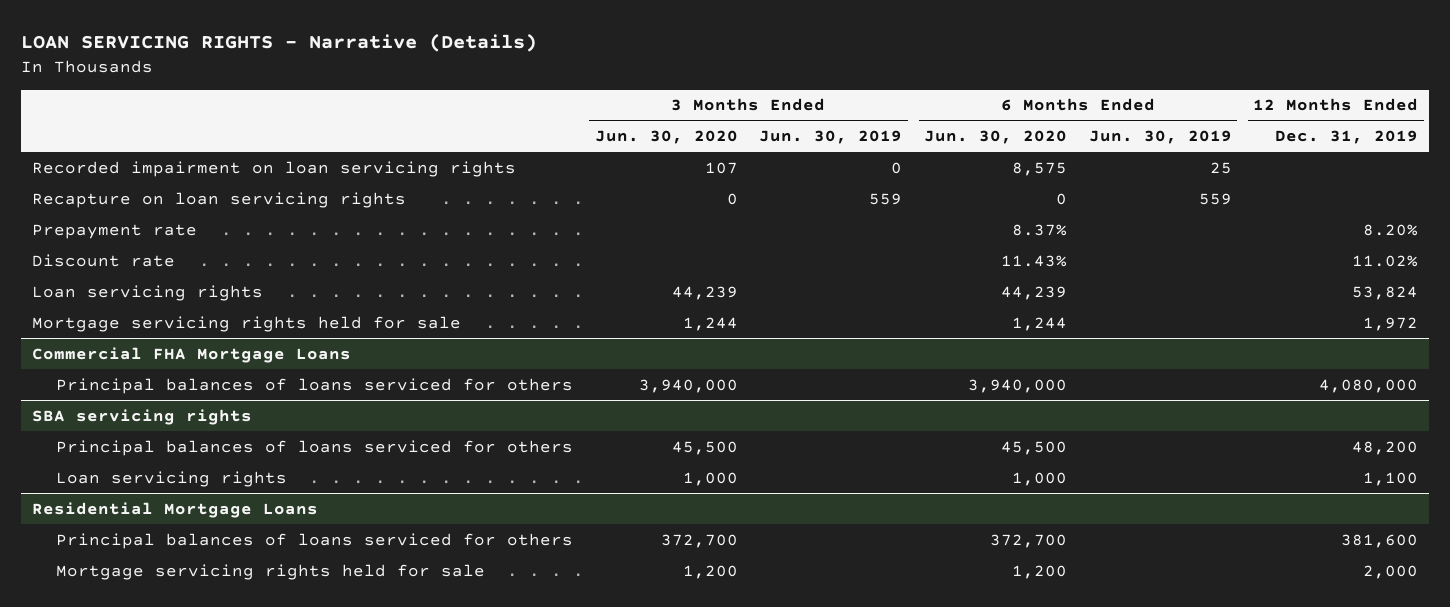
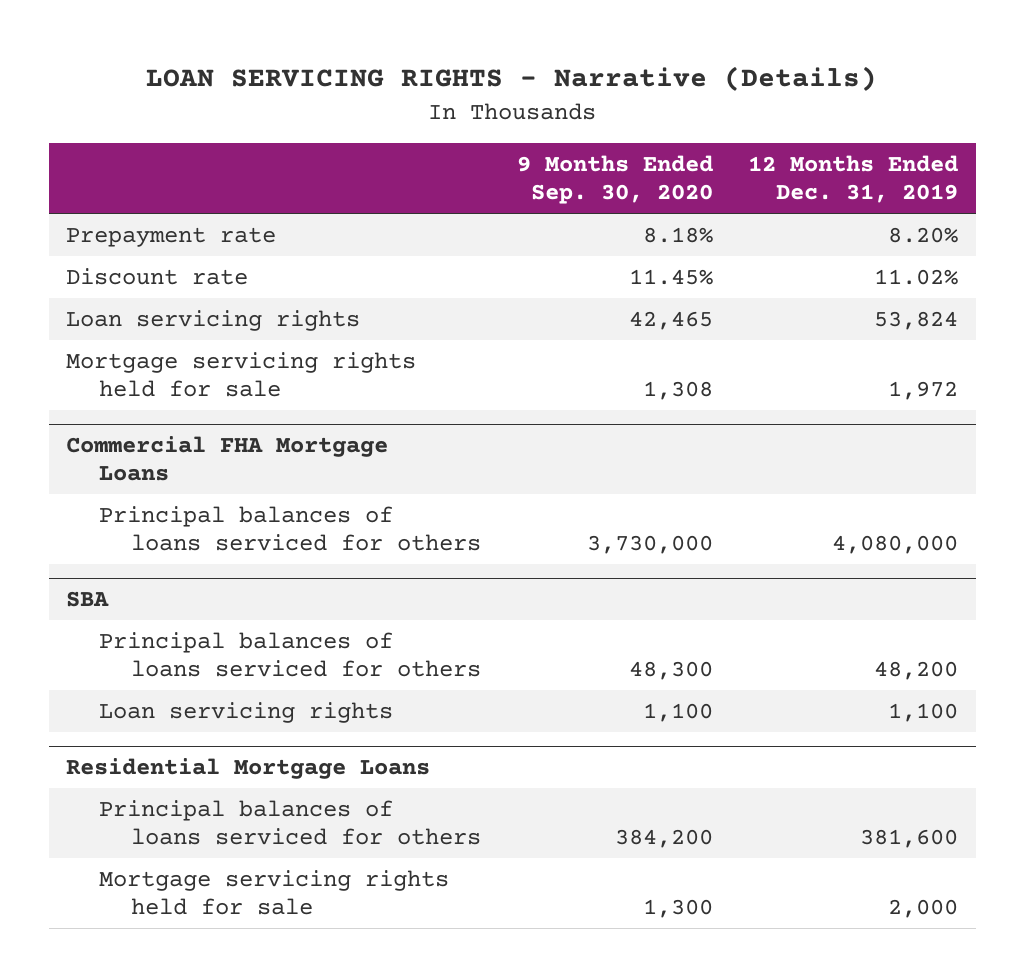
- | 3 Months Ended Jun. 30, 2020 | 3 Months Ended Jun. 30, 2019 | 6 Months Ended Jun. 30, 2020 | 6 Months Ended Jun. 30, 2019 | 12 Months Ended Dec. 31, 2019
+ | 9 Months Ended Sep. 30, 2020 | 12 Months Ended Dec. 31, 2019
- Recorded impairment on loan servicing rights | 107 | 0 | 8,575 | 25 |
- Recapture on loan servicing rights | 0 | 559 | 0 | 559 |
- SBA servicing rights
+ SBA

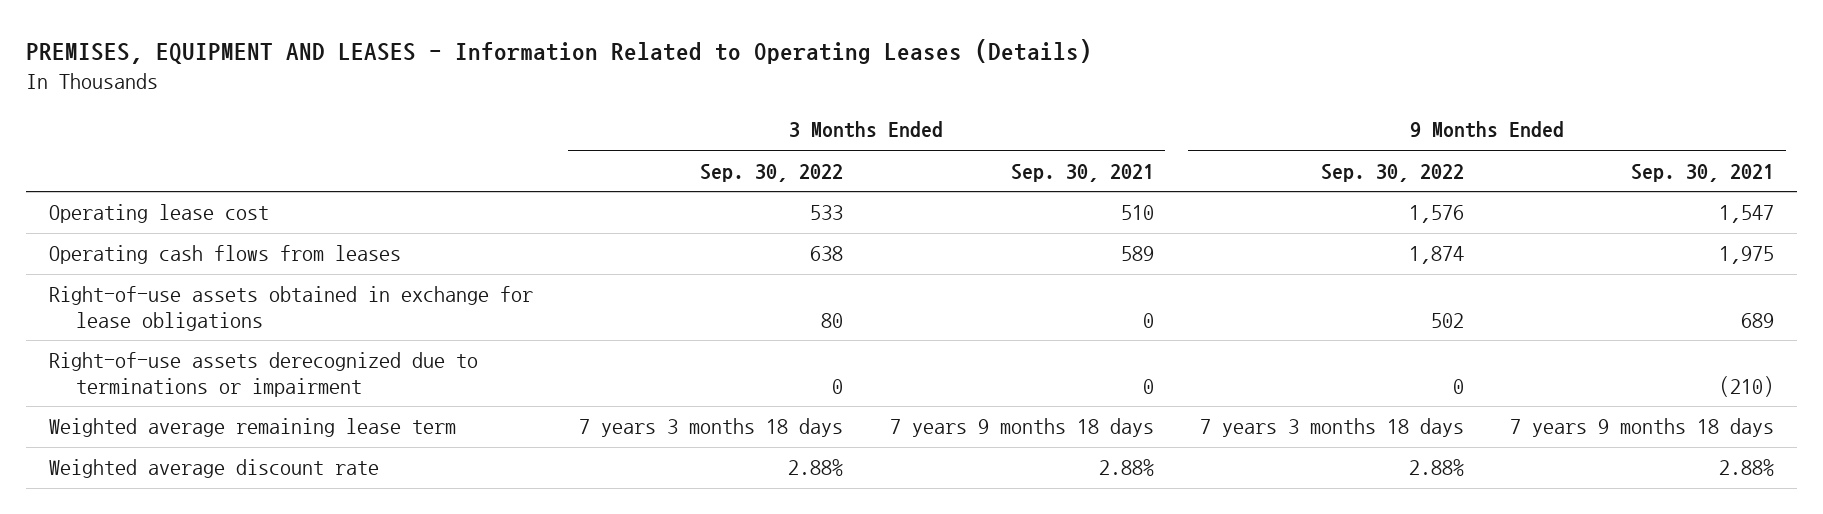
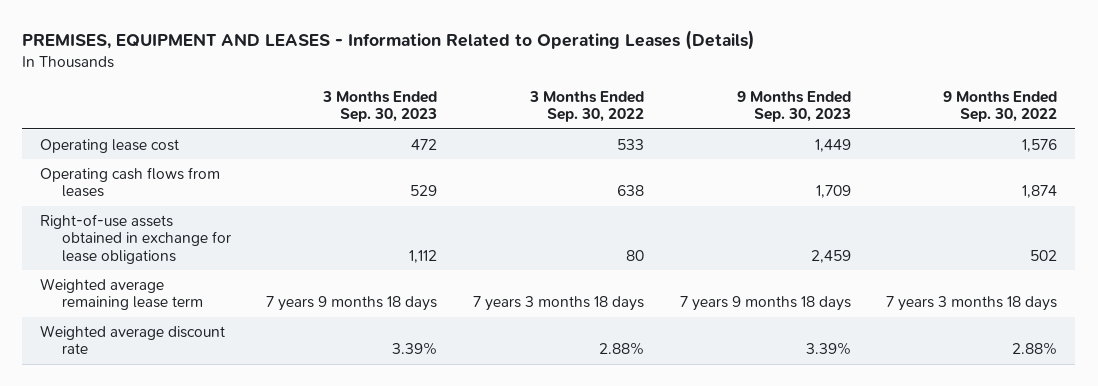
- | 3 Months Ended Sep. 30, 2022 | 3 Months Ended Sep. 30, 2021 | 9 Months Ended Sep. 30, 2022 | 9 Months Ended Sep. 30, 2021
+ | 3 Months Ended Sep. 30, 2023 | 3 Months Ended Sep. 30, 2022 | 9 Months Ended Sep. 30, 2023 | 9 Months Ended Sep. 30, 2022
- Right-of-use assets derecognized due to terminations or impairment | 0 | 0 | 0 | (210)

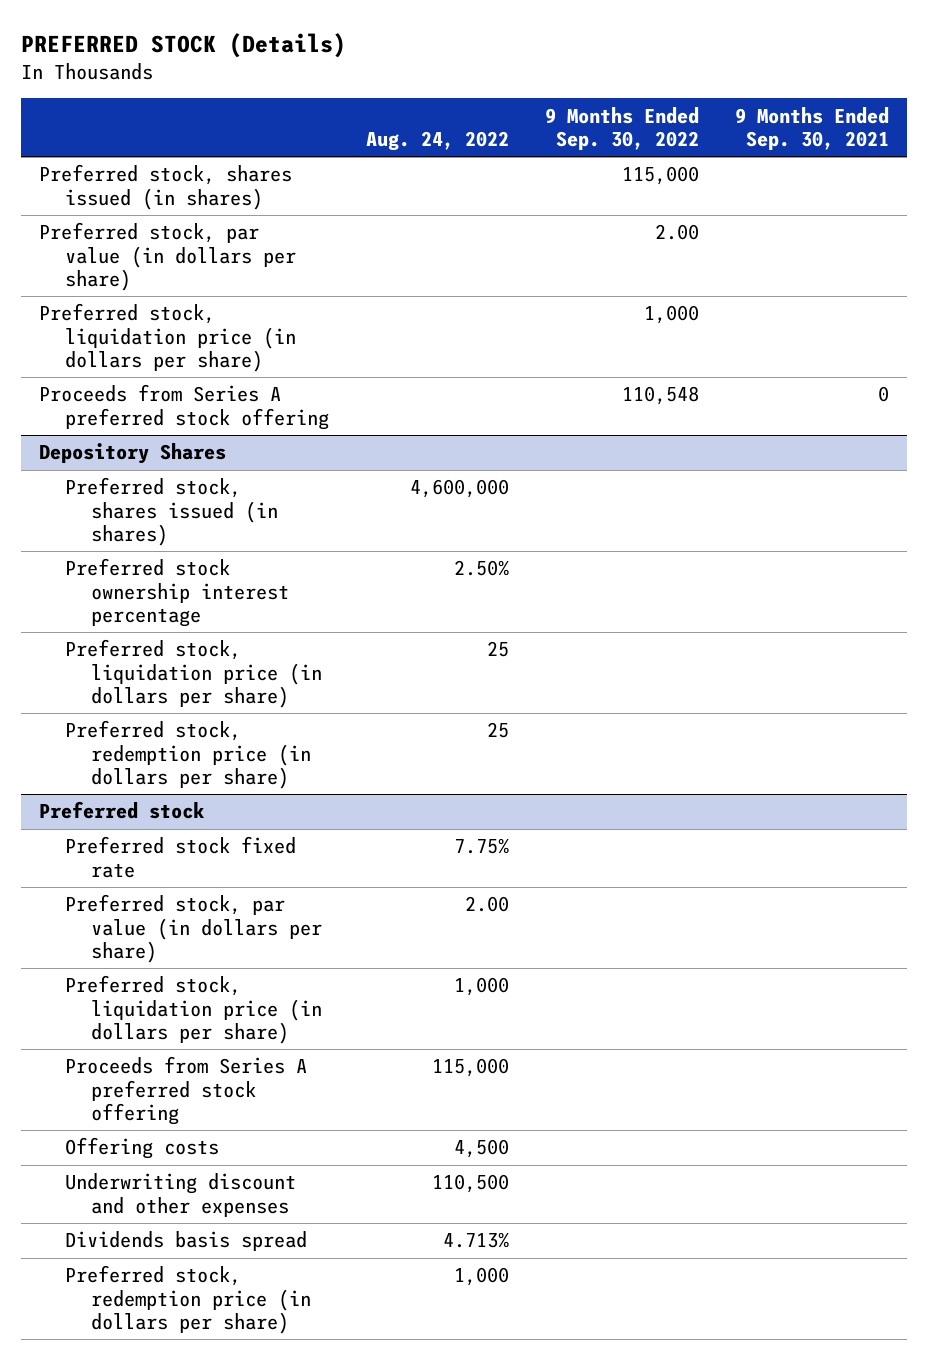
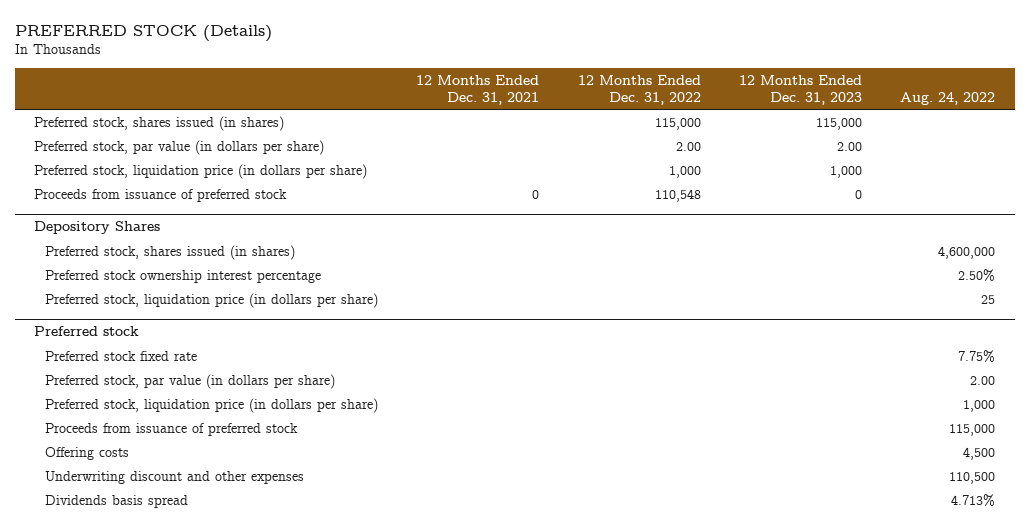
- | Aug. 24, 2022 | 9 Months Ended Sep. 30, 2022 | 9 Months Ended Sep. 30, 2021
+ | 12 Months Ended Dec. 31, 2021 | 12 Months Ended Dec. 31, 2022 | 12 Months Ended Dec. 31, 2023 | Aug. 24, 2022
- Proceeds from Series A preferred stock offering | | 110,548 | 0
+ Proceeds from issuance of preferred stock | 0 | 110,548 | 0 |
@ Depository Shares
- Preferred stock, redemption price (in dollars per share) | 25 | |
@ Preferred stock
- Proceeds from Series A preferred stock offering | 115,000 | |
+ Proceeds from issuance of preferred stock | | | | 115,000
- Preferred stock, redemption price (in dollars per share) | 1,000 | |

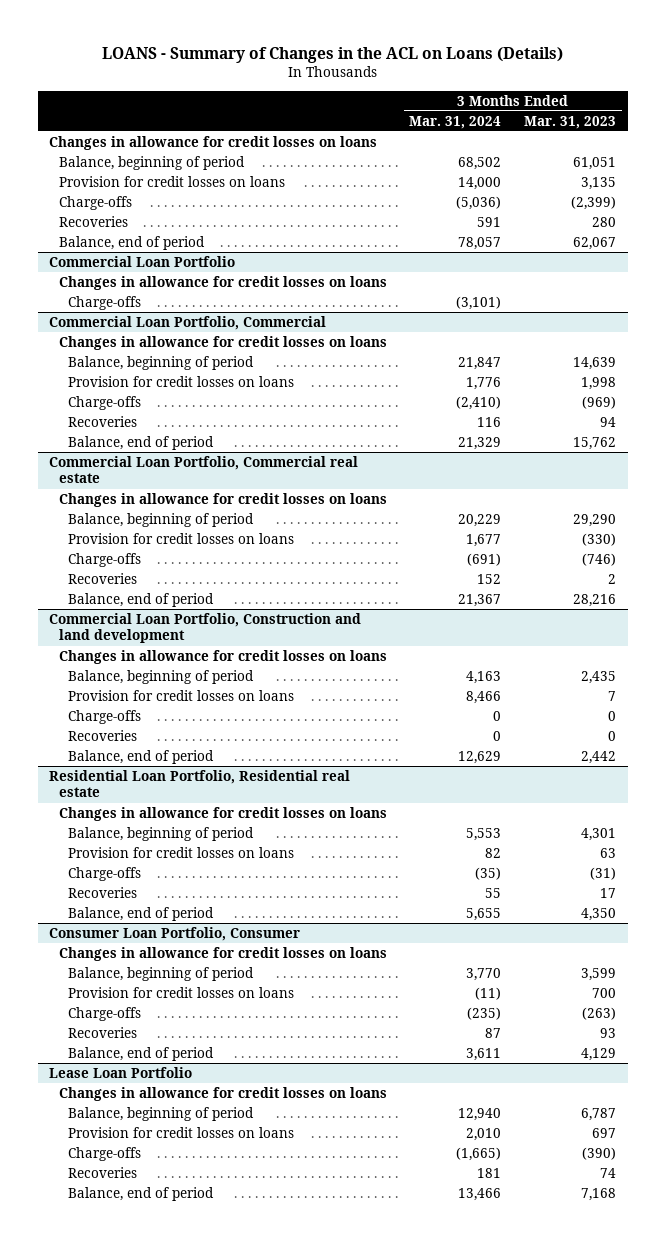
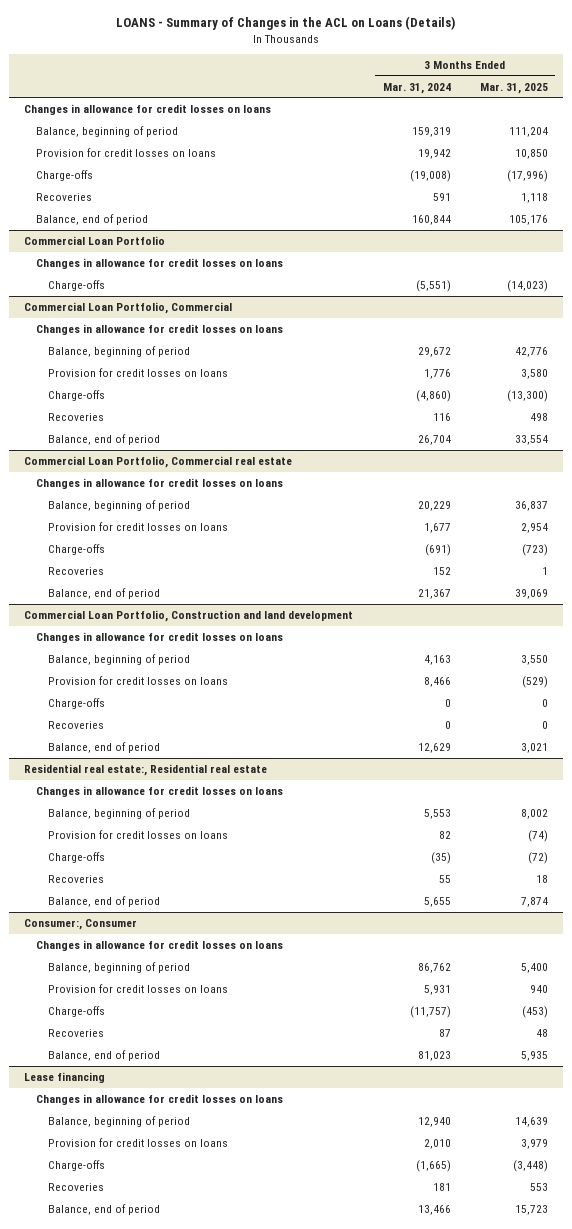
- | 3 Months Ended Mar. 31, 2024 | 3 Months Ended Mar. 31, 2023
+ | 3 Months Ended Mar. 31, 2024 | 3 Months Ended Mar. 31, 2025
- Balance, beginning of period | 68,502 | 61,051
- Provision for credit losses on loans | 14,000 | 3,135
- Charge-offs | (5,036) | (2,399)
+ Balance, beginning of period | 159,319 | 111,204
+ Provision for credit losses on loans | 19,942 | 10,850
+ Charge-offs | (19,008) | (17,996)
- Balance, end of period | 78,057 | 62,067
+ Balance, end of period | 160,844 | 105,176
@ Commercial Loan Portfolio
- Charge-offs | (3,101) |
+ Charge-offs | (5,551) | (14,023)
@ Commercial Loan Portfolio, Commercial
- Balance, beginning of period | 21,847 | 14,639
+ Balance, beginning of period | 29,672 | 42,776
- Charge-offs | (2,410) | (969)
+ Charge-offs | (4,860) | (13,300)
- Balance, end of period | 21,329 | 15,762
+ Balance, end of period | 26,704 | 33,554
- Residential Loan Portfolio, Residential real estate
+ Residential real estate:, Residential real estate
- Consumer Loan Portfolio, Consumer
+ Consumer:, Consumer
- Balance, beginning of period | 3,770 | 3,599
- Provision for credit losses on loans | (11) | 700
- Charge-offs | (235) | (263)
+ Balance, beginning of period | 86,762 | 5,400
+ Provision for credit losses on loans | 5,931 | 940
+ Charge-offs | (11,757) | (453)
- Balance, end of period | 3,611 | 4,129
- Lease Loan Portfolio
+ Balance, end of period | 81,023 | 5,935
+ Lease financing

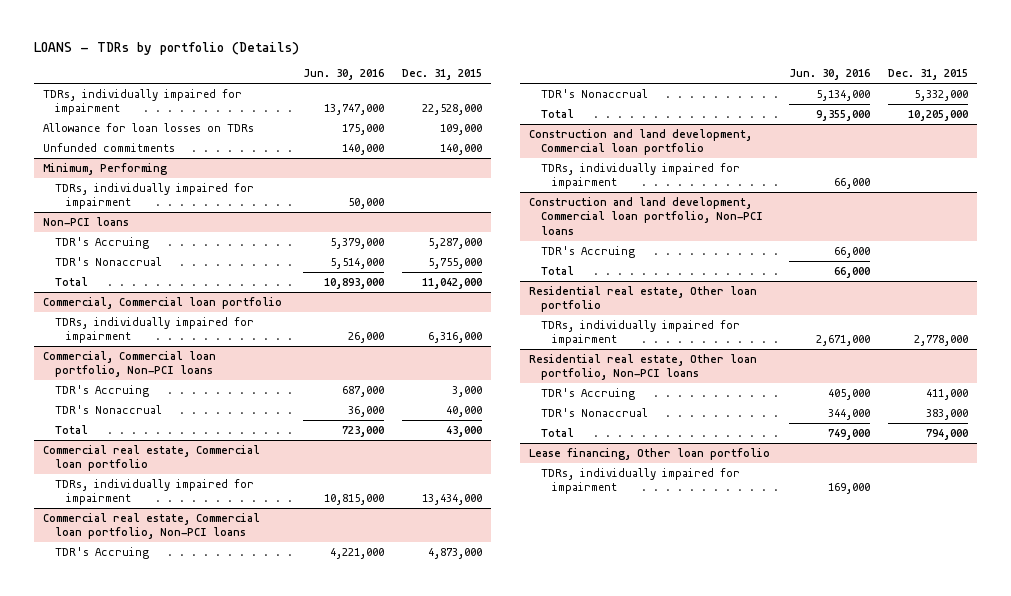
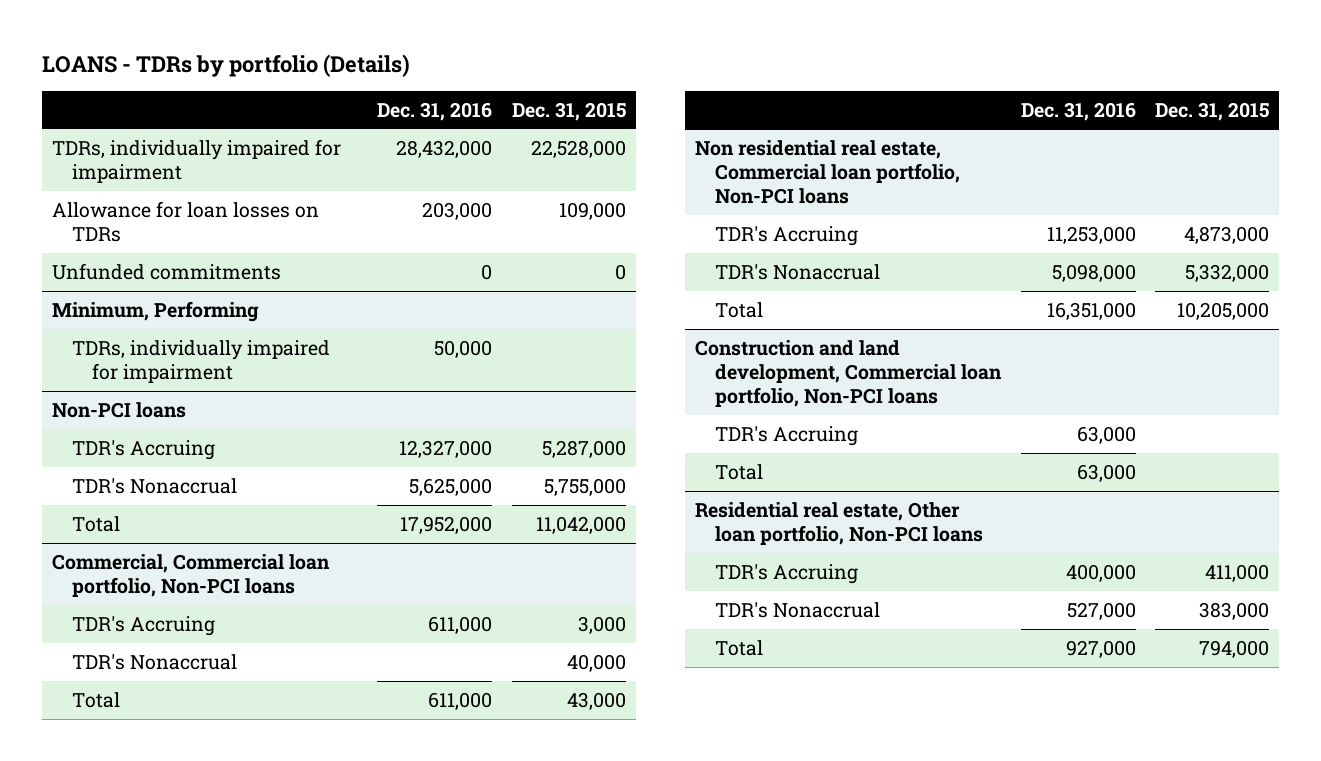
- | Jun. 30, 2016 | Dec. 31, 2015
+ | Dec. 31, 2016 | Dec. 31, 2015
- Unfunded commitments | 140,000 | 140,000
+ Unfunded commitments | 0 | 0
- Commercial, Commercial loan portfolio
- TDRs, individually impaired for impairment | 26,000 | 6,316,000
- Commercial real estate, Commercial loan portfolio
- TDRs, individually impaired for impairment | 10,815,000 | 13,434,000
- Commercial real estate, Commercial loan portfolio, Non-PCI loans
+ Non residential real estate, Commercial loan portfolio, Non-PCI loans
- Construction and land development, Commercial loan portfolio
- TDRs, individually impaired for impairment | 66,000 |
- Residential real estate, Other loan portfolio
- TDRs, individually impaired for impairment | 2,671,000 | 2,778,000
- Lease financing, Other loan portfolio
- TDRs, individually impaired for impairment | 169,000 |

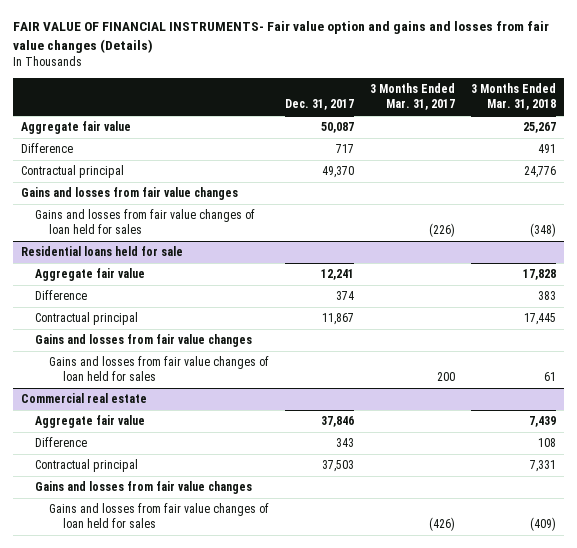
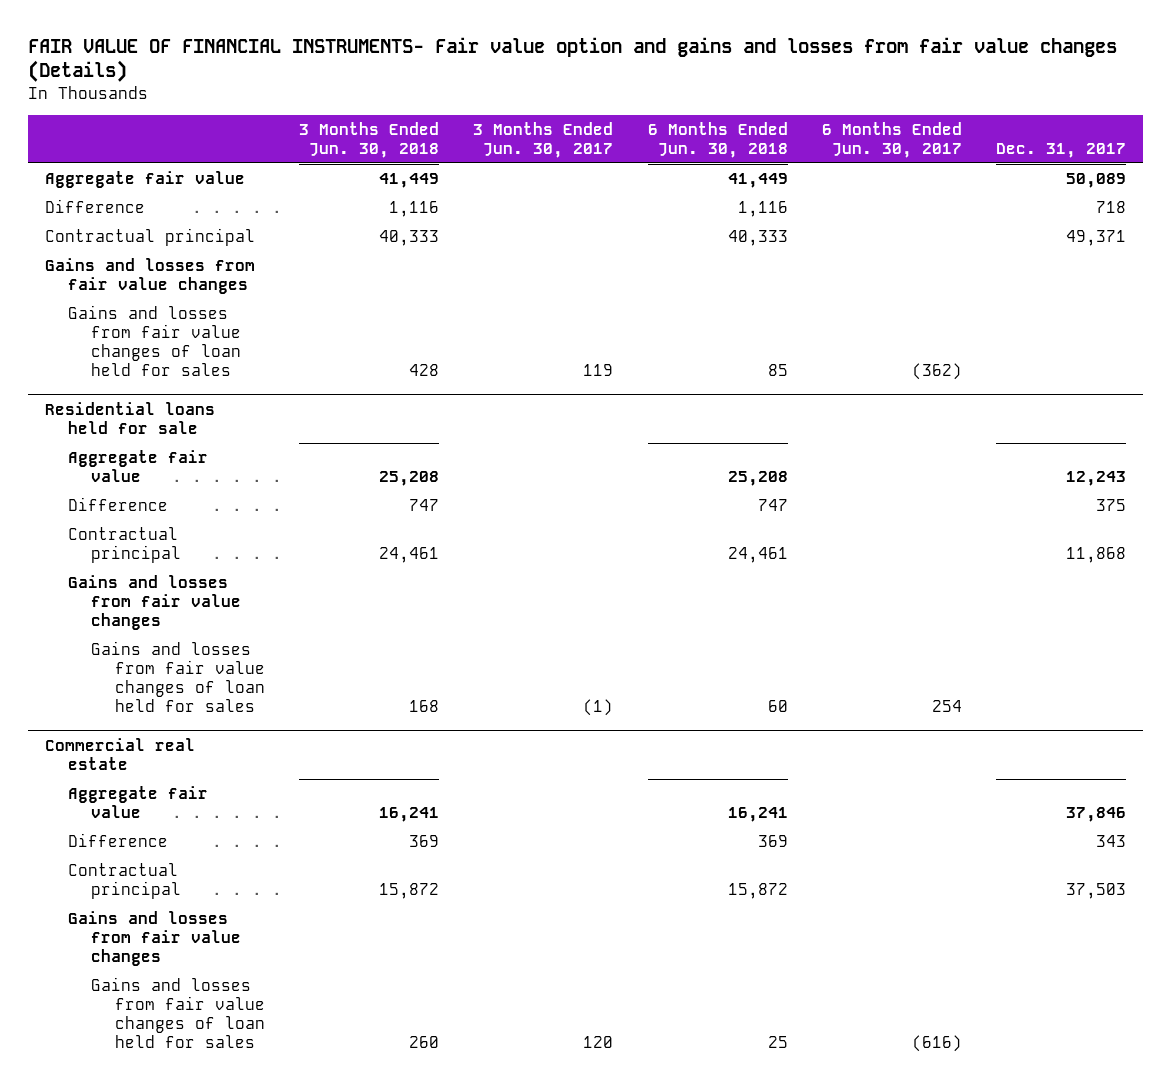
- | Dec. 31, 2017 | 3 Months Ended Mar. 31, 2017 | 3 Months Ended Mar. 31, 2018
+ | 3 Months Ended Jun. 30, 2018 | 3 Months Ended Jun. 30, 2017 | 6 Months Ended Jun. 30, 2018 | 6 Months Ended Jun. 30, 2017 | Dec. 31, 2017
- Aggregate fair value | 50,087 | | 25,267
- Difference | 717 | | 491
- Contractual principal | 49,370 | | 24,776
+ Aggregate fair value | 41,449 | | 41,449 | | 50,089
+ Difference | 1,116 | | 1,116 | | 718
+ Contractual principal | 40,333 | | 40,333 | | 49,371
@ Residential loans held for sale
- Aggregate fair value | 12,241 | | 17,828
- Difference | 374 | | 383
- Contractual principal | 11,867 | | 17,445
+ Aggregate fair value | 25,208 | | 25,208 | | 12,243
+ Difference | 747 | | 747 | | 375
+ Contractual principal | 24,461 | | 24,461 | | 11,868

